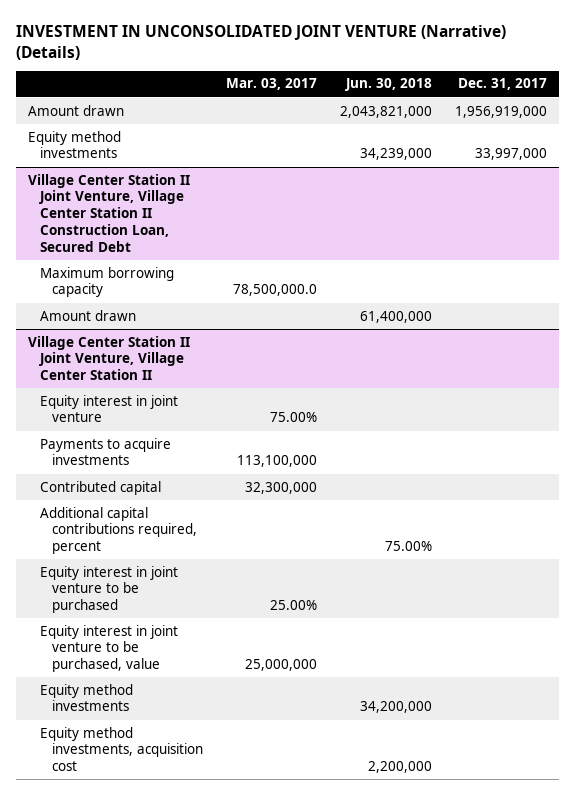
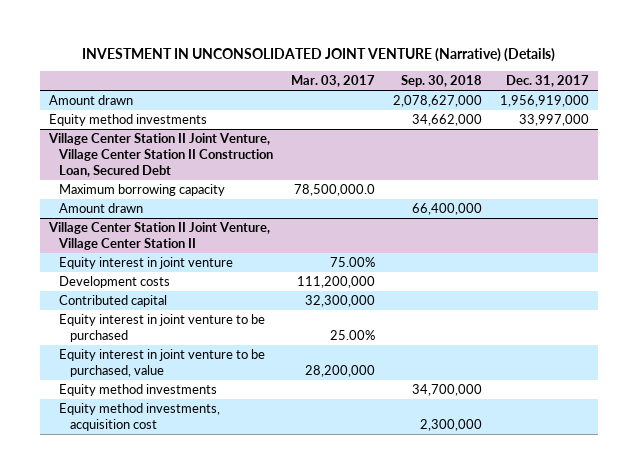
- | Mar. 03, 2017 | Jun. 30, 2018 | Dec. 31, 2017
+ | Mar. 03, 2017 | Sep. 30, 2018 | Dec. 31, 2017
@ Village Center Station II Joint Venture, Village Center Station II
- Payments to acquire investments | 113,100,000 | |
+ Development costs | 111,200,000 | |
- Additional capital contributions required, percent | | 75.00% |
- Equity interest in joint venture to be purchased, value | 25,000,000 | |
+ Equity interest in joint venture to be purchased, value | 28,200,000 | |

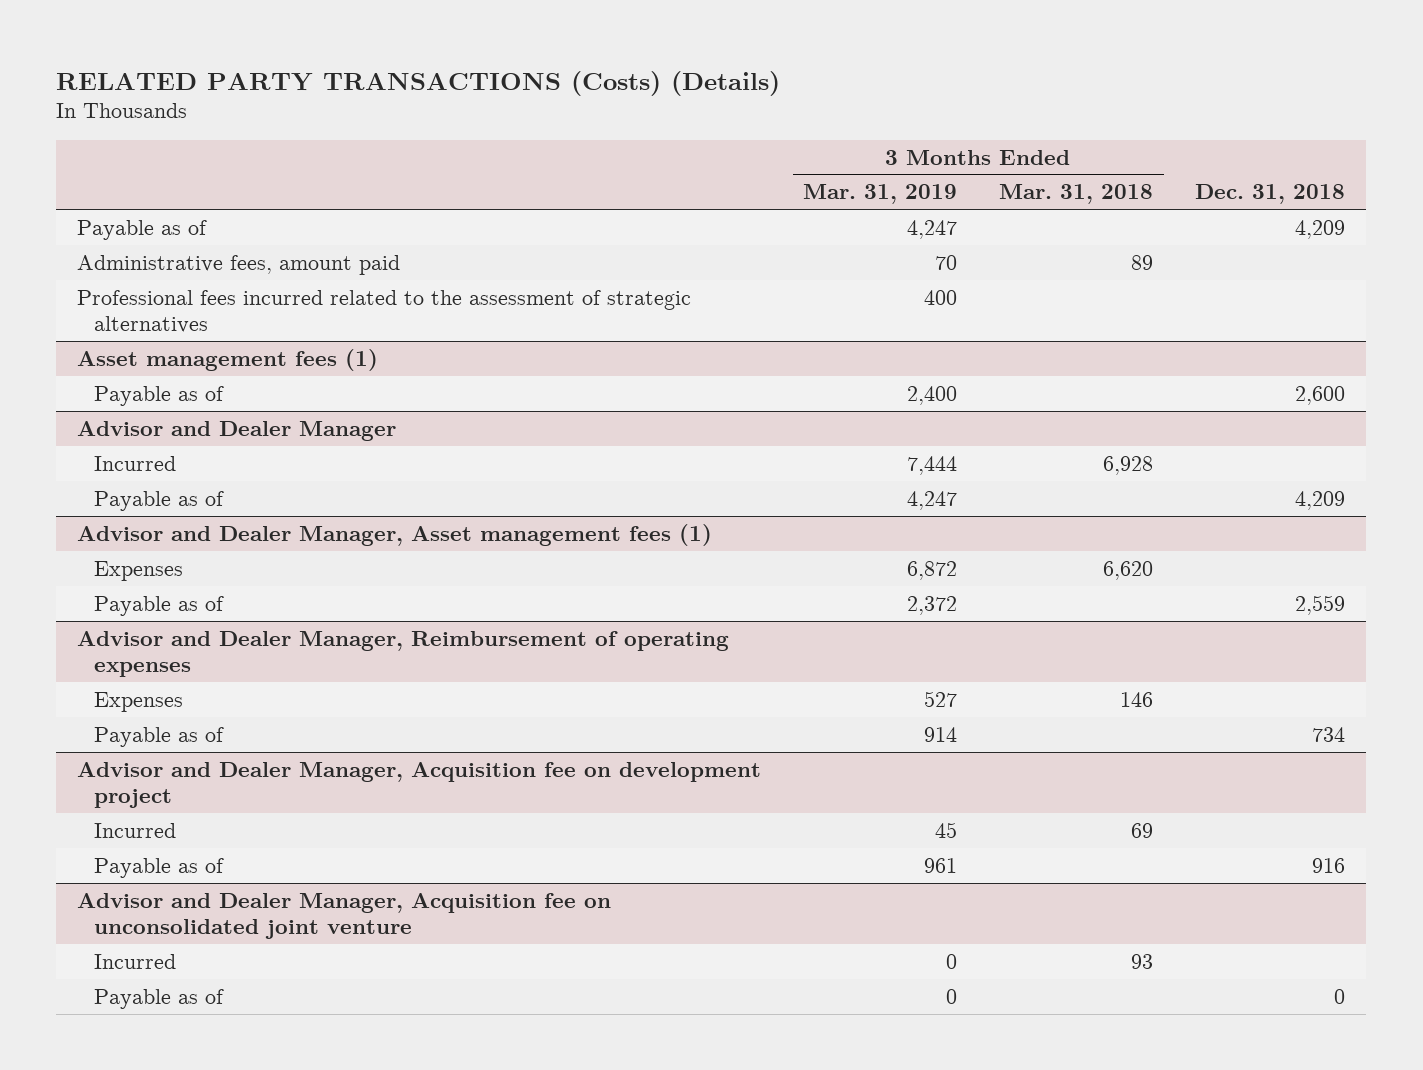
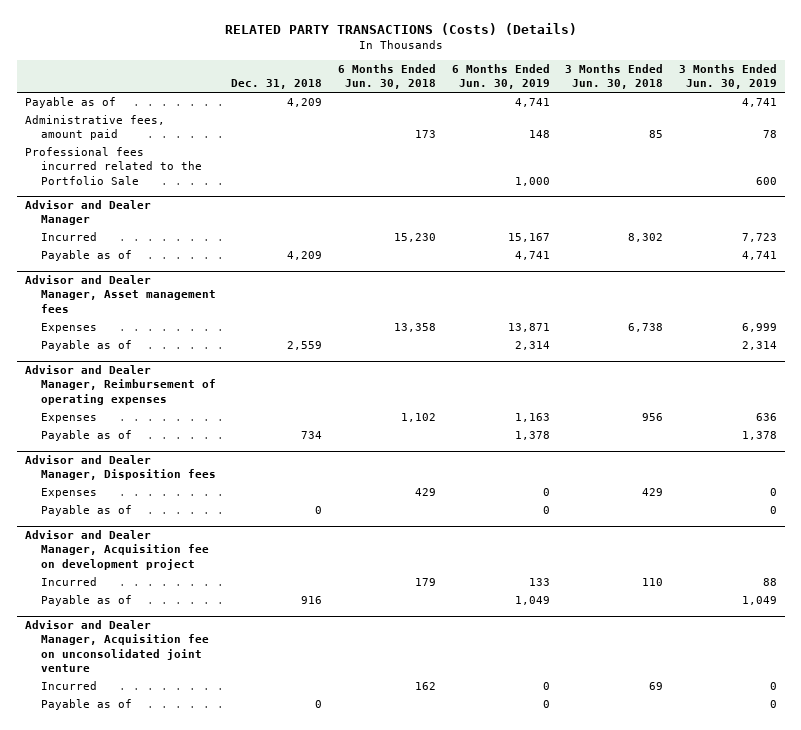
- | 3 Months Ended Mar. 31, 2019 | 3 Months Ended Mar. 31, 2018 | Dec. 31, 2018
+ | Dec. 31, 2018 | 6 Months Ended Jun. 30, 2018 | 6 Months Ended Jun. 30, 2019 | 3 Months Ended Jun. 30, 2018 | 3 Months Ended Jun. 30, 2019
- Professional fees incurred related to the assessment of strategic alternatives | 400 | |
- Asset management fees (1)
- Payable as of | 2,400 | | 2,600
+ Professional fees incurred related to the Portfolio Sale | | | 1,000 | | 600
- Advisor and Dealer Manager, Asset management fees (1)
+ Advisor and Dealer Manager, Asset management fees
+ Advisor and Dealer Manager, Disposition fees
+ Expenses | | 429 | 0 | 429 | 0
+ Payable as of | 0 | | 0 | | 0

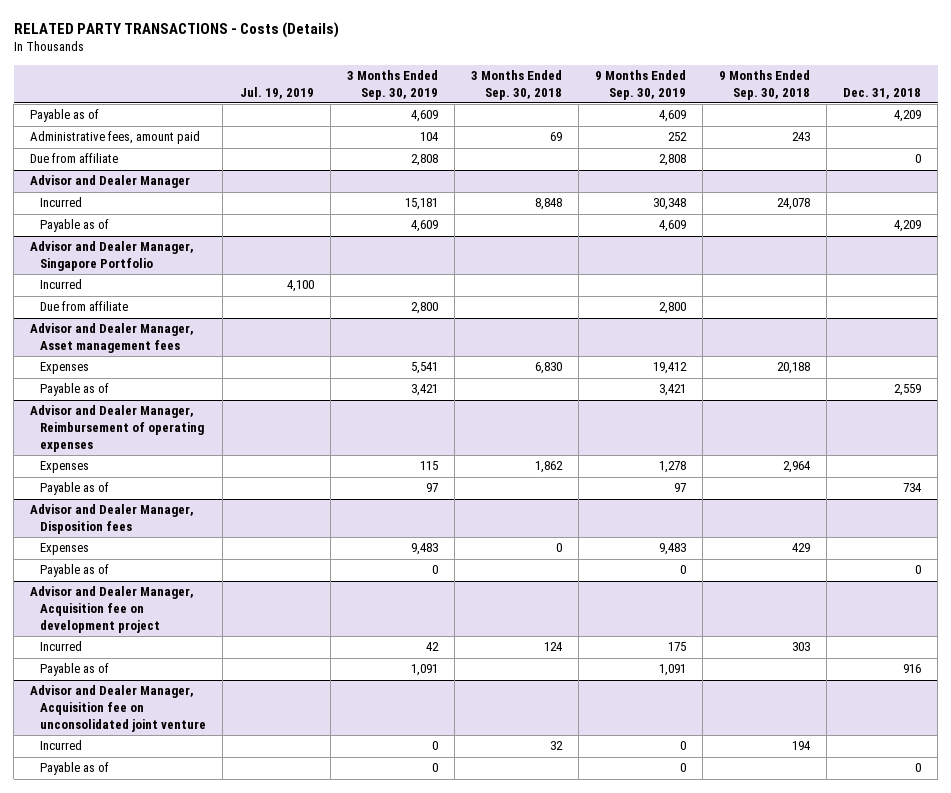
- RELATED PARTY TRANSACTIONS (Costs) (Details)
+ RELATED PARTY TRANSACTIONS - Costs (Details)
- | Dec. 31, 2018 | 6 Months Ended Jun. 30, 2018 | 6 Months Ended Jun. 30, 2019 | 3 Months Ended Jun. 30, 2018 | 3 Months Ended Jun. 30, 2019
+ | Jul. 19, 2019 | 3 Months Ended Sep. 30, 2019 | 3 Months Ended Sep. 30, 2018 | 9 Months Ended Sep. 30, 2019 | 9 Months Ended Sep. 30, 2018 | Dec. 31, 2018
- Professional fees incurred related to the Portfolio Sale | | | 1,000 | | 600
+ Due from affiliate | | 2,808 | | 2,808 | | 0
+ Advisor and Dealer Manager, Singapore Portfolio
+ Incurred | 4,100 | | | | |
+ Due from affiliate | | 2,800 | | 2,800 | |

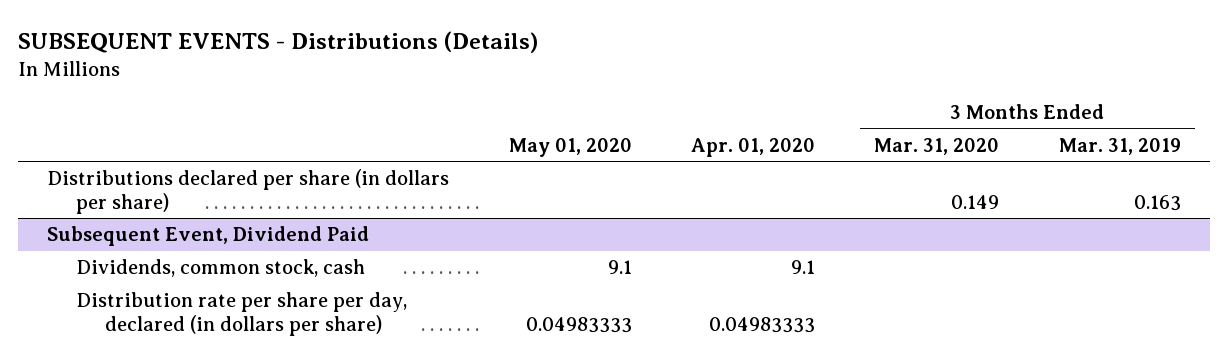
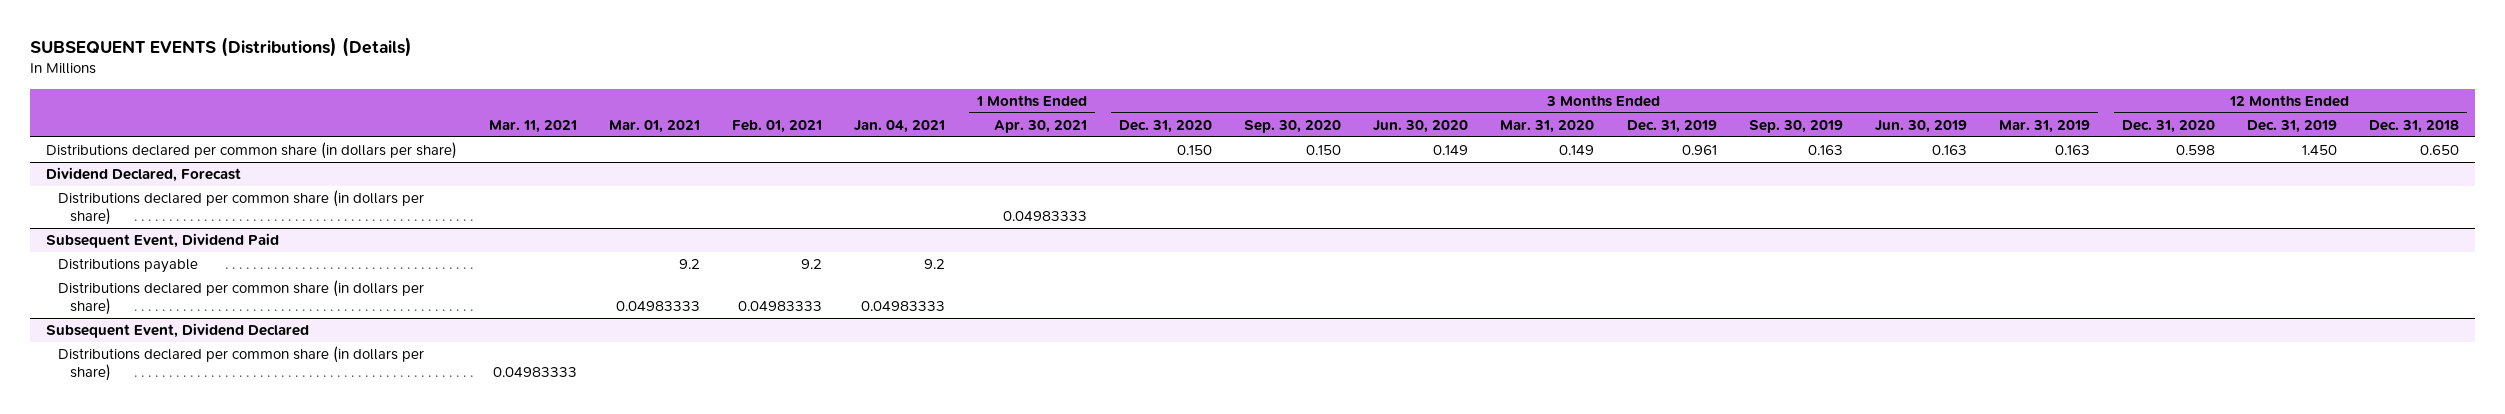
- SUBSEQUENT EVENTS - Distributions (Details)
+ SUBSEQUENT EVENTS (Distributions) (Details)
- | May 01, 2020 | Apr. 01, 2020 | 3 Months Ended Mar. 31, 2020 | 3 Months Ended Mar. 31, 2019
+ | Mar. 11, 2021 | Mar. 01, 2021 | Feb. 01, 2021 | Jan. 04, 2021 | 1 Months Ended Apr. 30, 2021 | 3 Months Ended Dec. 31, 2020 | 3 Months Ended Sep. 30, 2020 | 3 Months Ended Jun. 30, 2020 | 3 Months Ended Mar. 31, 2020 | 3 Months Ended Dec. 31, 2019 | 3 Months Ended Sep. 30, 2019 | 3 Months Ended Jun. 30, 2019 | 3 Months Ended Mar. 31, 2019 | 12 Months Ended Dec. 31, 2020 | 12 Months Ended Dec. 31, 2019 | 12 Months Ended Dec. 31, 2018
- Distributions declared per share (in dollars per share) | | | 0.149 | 0.163
+ Distributions declared per common share (in dollars per share) | | | | | | 0.150 | 0.150 | 0.149 | 0.149 | 0.961 | 0.163 | 0.163 | 0.163 | 0.598 | 1.450 | 0.650
+ Dividend Declared, Forecast
+ Distributions declared per common share (in dollars per share) | | | | | 0.04983333 | | | | | | | | | | |
@ Subsequent Event, Dividend Paid
- Dividends, common stock, cash | 9.1 | 9.1 | |
- Distribution rate per share per day, declared (in dollars per share) | 0.04983333 | 0.04983333 | |
+ Distributions payable | | 9.2 | 9.2 | 9.2 | | | | | | | | | | | |
+ Distributions declared per common share (in dollars per share) | | 0.04983333 | 0.04983333 | 0.04983333 | | | | | | | | | | | |
+ Subsequent Event, Dividend Declared
+ Distributions declared per common share (in dollars per share) | 0.04983333 | | | | | | | | | | | | | | |

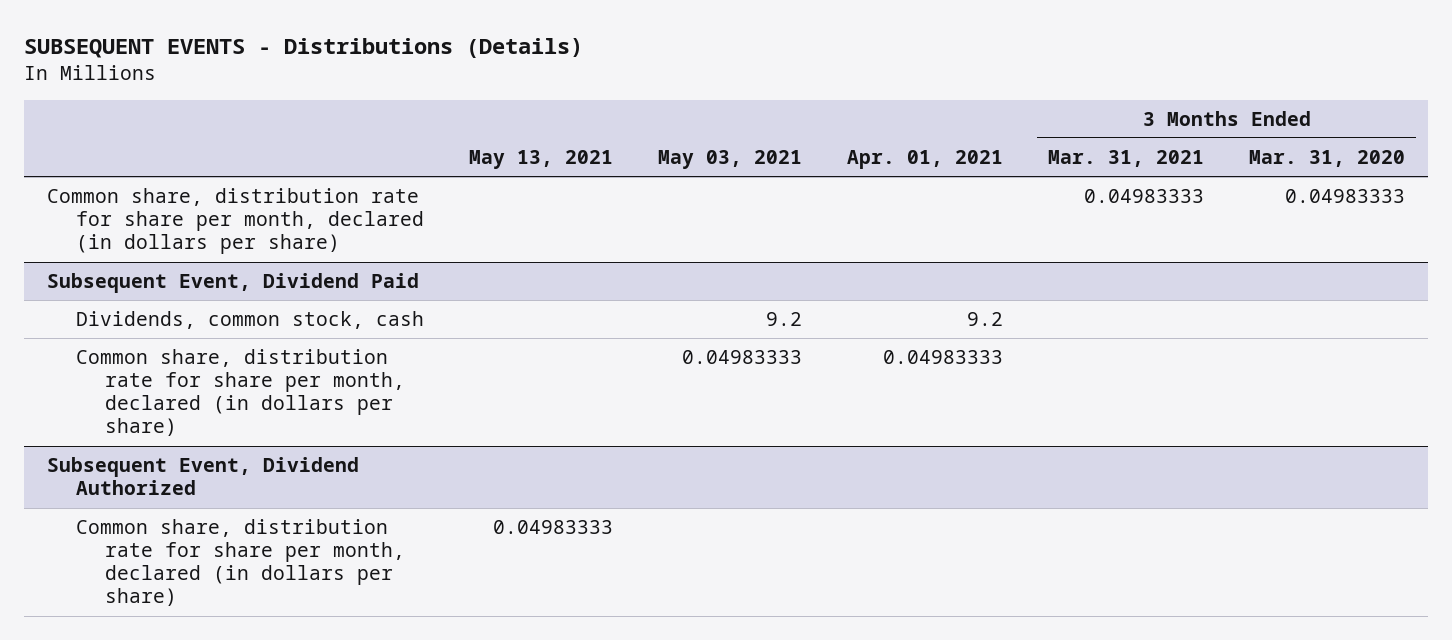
- SUBSEQUENT EVENTS (Distributions) (Details)
+ SUBSEQUENT EVENTS - Distributions (Details)
- | Mar. 11, 2021 | Mar. 01, 2021 | Feb. 01, 2021 | Jan. 04, 2021 | 1 Months Ended Apr. 30, 2021 | 3 Months Ended Dec. 31, 2020 | 3 Months Ended Sep. 30, 2020 | 3 Months Ended Jun. 30, 2020 | 3 Months Ended Mar. 31, 2020 | 3 Months Ended Dec. 31, 2019 | 3 Months Ended Sep. 30, 2019 | 3 Months Ended Jun. 30, 2019 | 3 Months Ended Mar. 31, 2019 | 12 Months Ended Dec. 31, 2020 | 12 Months Ended Dec. 31, 2019 | 12 Months Ended Dec. 31, 2018
+ | May 13, 2021 | May 03, 2021 | Apr. 01, 2021 | 3 Months Ended Mar. 31, 2021 | 3 Months Ended Mar. 31, 2020
- Distributions declared per common share (in dollars per share) | | | | | | 0.150 | 0.150 | 0.149 | 0.149 | 0.961 | 0.163 | 0.163 | 0.163 | 0.598 | 1.450 | 0.650
- Dividend Declared, Forecast
- Distributions declared per common share (in dollars per share) | | | | | 0.04983333 | | | | | | | | | | |
+ Common share, distribution rate for share per month, declared (in dollars per share) | | | | 0.04983333 | 0.04983333
@ Subsequent Event, Dividend Paid
- Distributions payable | | 9.2 | 9.2 | 9.2 | | | | | | | | | | | |
- Distributions declared per common share (in dollars per share) | | 0.04983333 | 0.04983333 | 0.04983333 | | | | | | | | | | | |
- Subsequent Event, Dividend Declared
- Distributions declared per common share (in dollars per share) | 0.04983333 | | | | | | | | | | | | | | |
@ Subsequent Event, Dividend Paid
+ Dividends, common stock, cash | | 9.2 | 9.2 | |
+ Common share, distribution rate for share per month, declared (in dollars per share) | | 0.04983333 | 0.04983333 | |
+ Subsequent Event, Dividend Authorized
+ Common share, distribution rate for share per month, declared (in dollars per share) | 0.04983333 | | | |

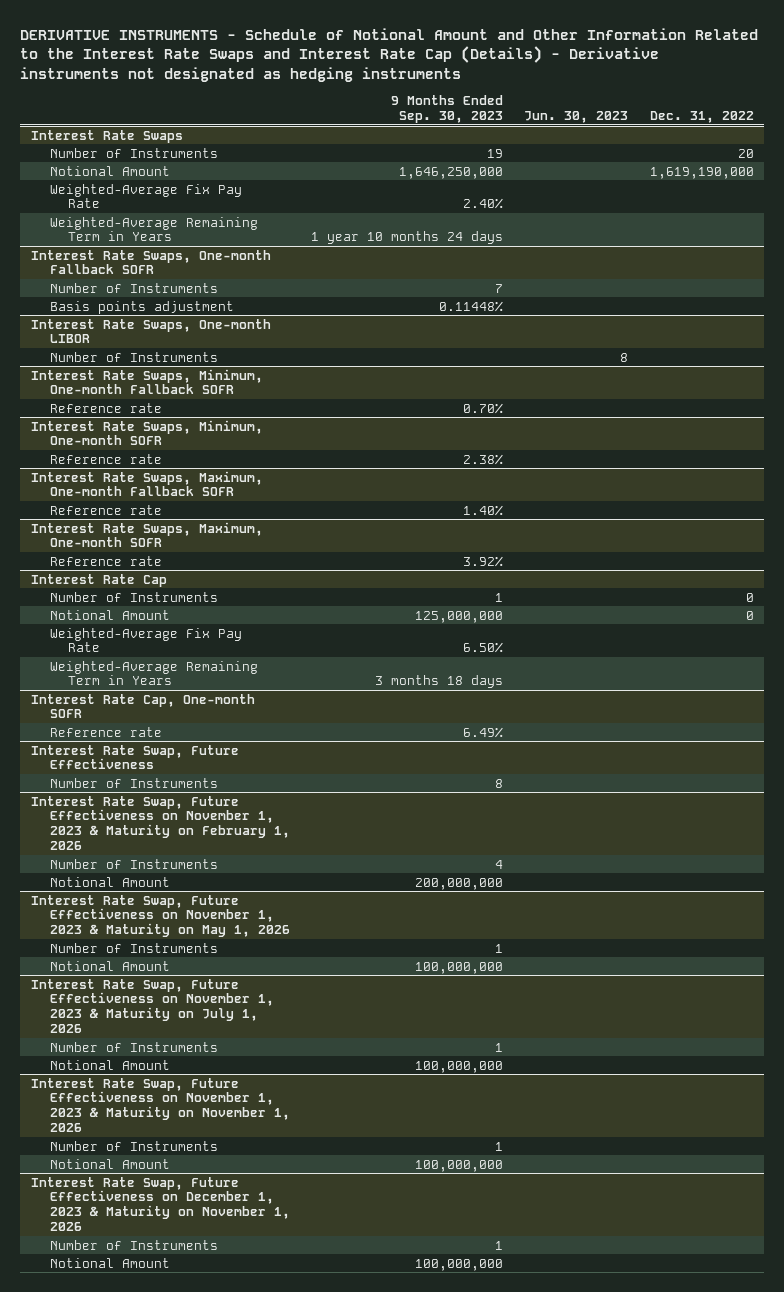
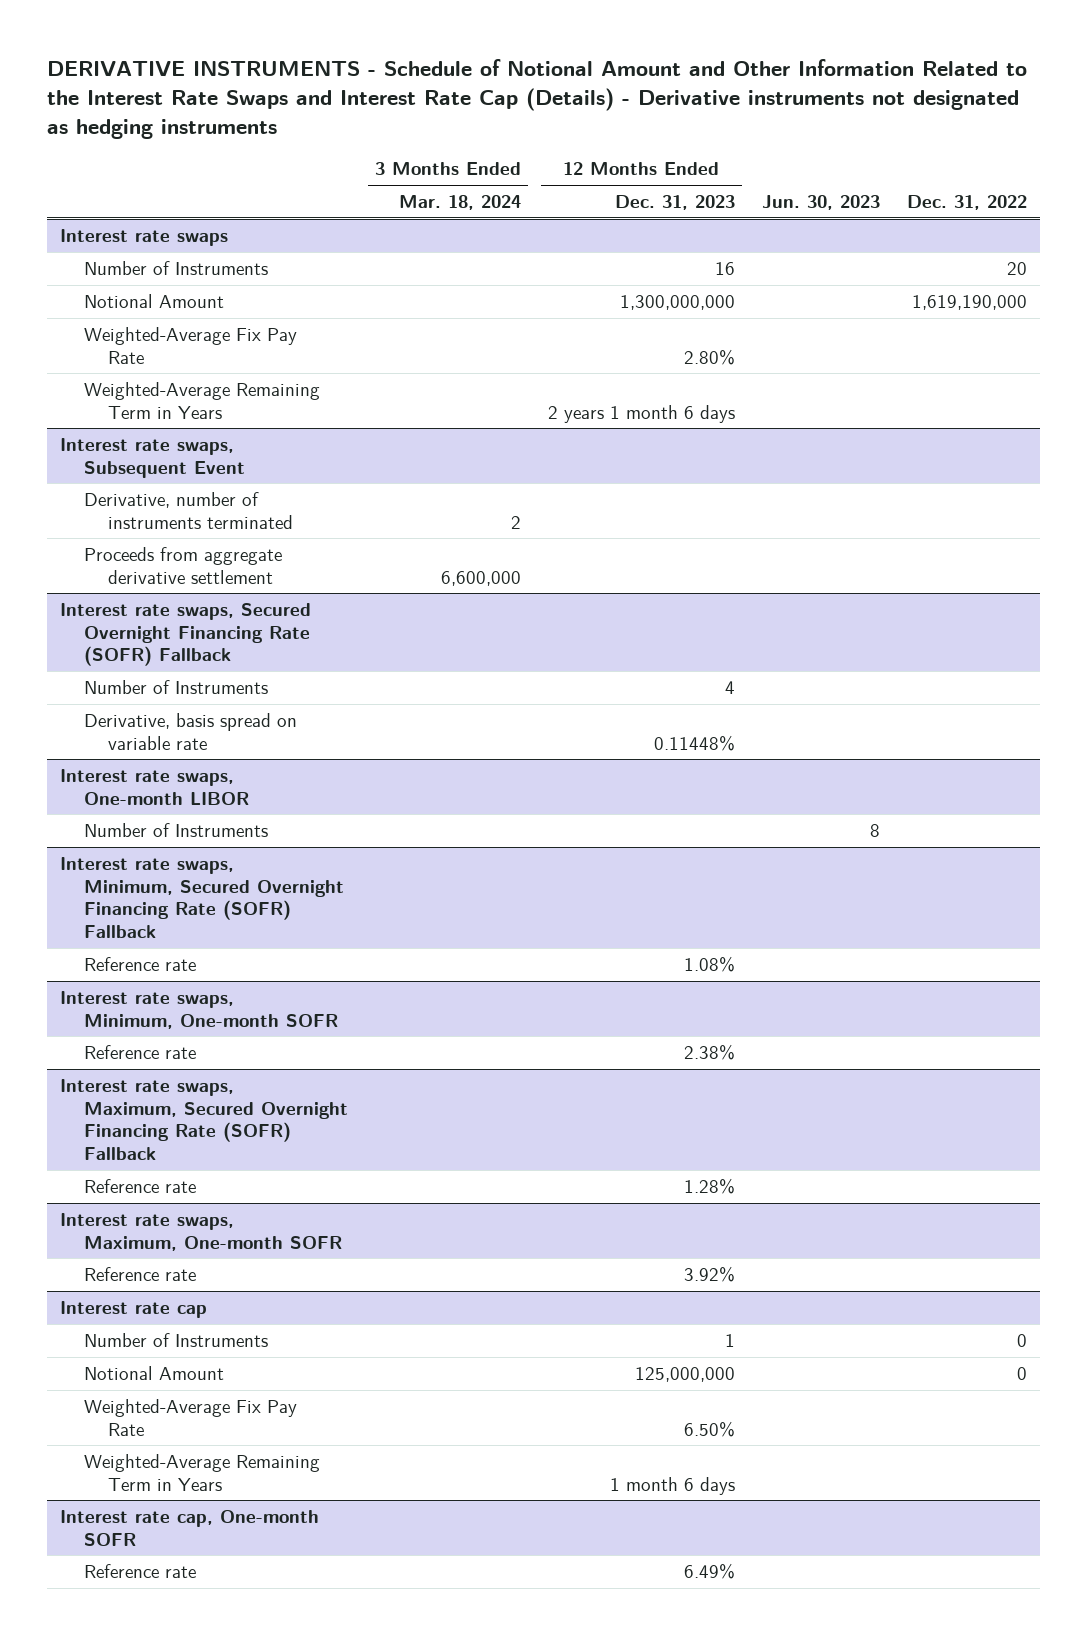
- | 9 Months Ended Sep. 30, 2023 | Jun. 30, 2023 | Dec. 31, 2022
+ | 3 Months Ended Mar. 18, 2024 | 12 Months Ended Dec. 31, 2023 | Jun. 30, 2023 | Dec. 31, 2022
- Interest Rate Swaps
+ Interest rate swaps
- Interest Rate Swaps, One-month Fallback SOFR
+ Interest rate swaps, Subsequent Event
+ Derivative, number of instruments terminated | 2 | | |
+ Proceeds from aggregate derivative settlement | 6,600,000 | | |
+ Interest rate swaps, Secured Overnight Financing Rate (SOFR) Fallback
- Basis points adjustment | 0.11448% | |
- Interest Rate Swaps, One-month LIBOR
+ Derivative, basis spread on variable rate | | 0.11448% | |
+ Interest rate swaps, One-month LIBOR
- Interest Rate Swaps, Minimum, One-month Fallback SOFR
+ Interest rate swaps, Minimum, Secured Overnight Financing Rate (SOFR) Fallback
- Interest Rate Swaps, Minimum, One-month SOFR
+ Interest rate swaps, Minimum, One-month SOFR
- Interest Rate Swaps, Maximum, One-month Fallback SOFR
+ Interest rate swaps, Maximum, Secured Overnight Financing Rate (SOFR) Fallback
- Interest Rate Swaps, Maximum, One-month SOFR
+ Interest rate swaps, Maximum, One-month SOFR
- Interest Rate Cap
+ Interest rate cap
- Interest Rate Cap, One-month SOFR
+ Interest rate cap, One-month SOFR
- Interest Rate Swap, Future Effectiveness
- Number of Instruments | 8 | |
- Interest Rate Swap, Future Effectiveness on November 1, 2023 & Maturity on February 1, 2026
- Number of Instruments | 4 | |
- Notional Amount | 200,000,000 | |
- Interest Rate Swap, Future Effectiveness on November 1, 2023 & Maturity on May 1, 2026
- Number of Instruments | 1 | |
- Notional Amount | 100,000,000 | |
- Interest Rate Swap, Future Effectiveness on November 1, 2023 & Maturity on July 1, 2026
- Number of Instruments | 1 | |
- Notional Amount | 100,000,000 | |
- Interest Rate Swap, Future Effectiveness on November 1, 2023 & Maturity on November 1, 2026
- Number of Instruments | 1 | |
- Notional Amount | 100,000,000 | |
- Interest Rate Swap, Future Effectiveness on December 1, 2023 & Maturity on November 1, 2026
- Number of Instruments | 1 | |
- Notional Amount | 100,000,000 | |

